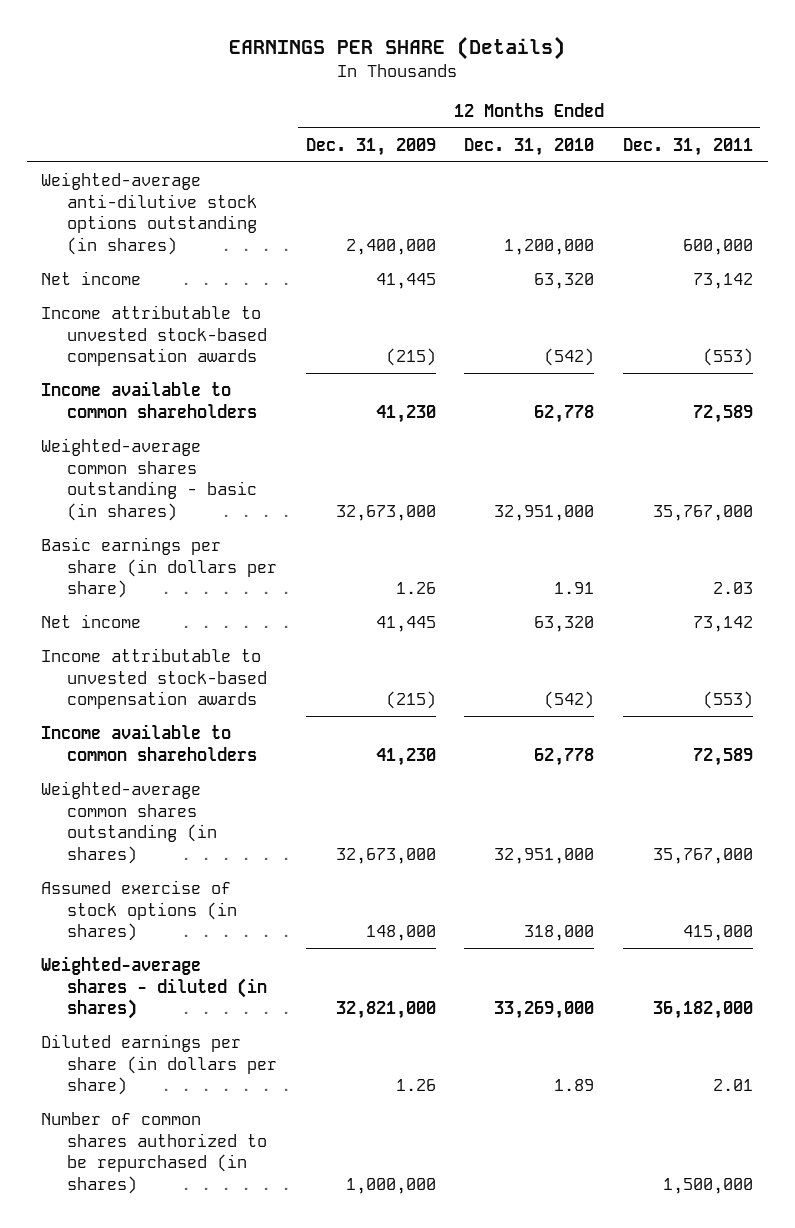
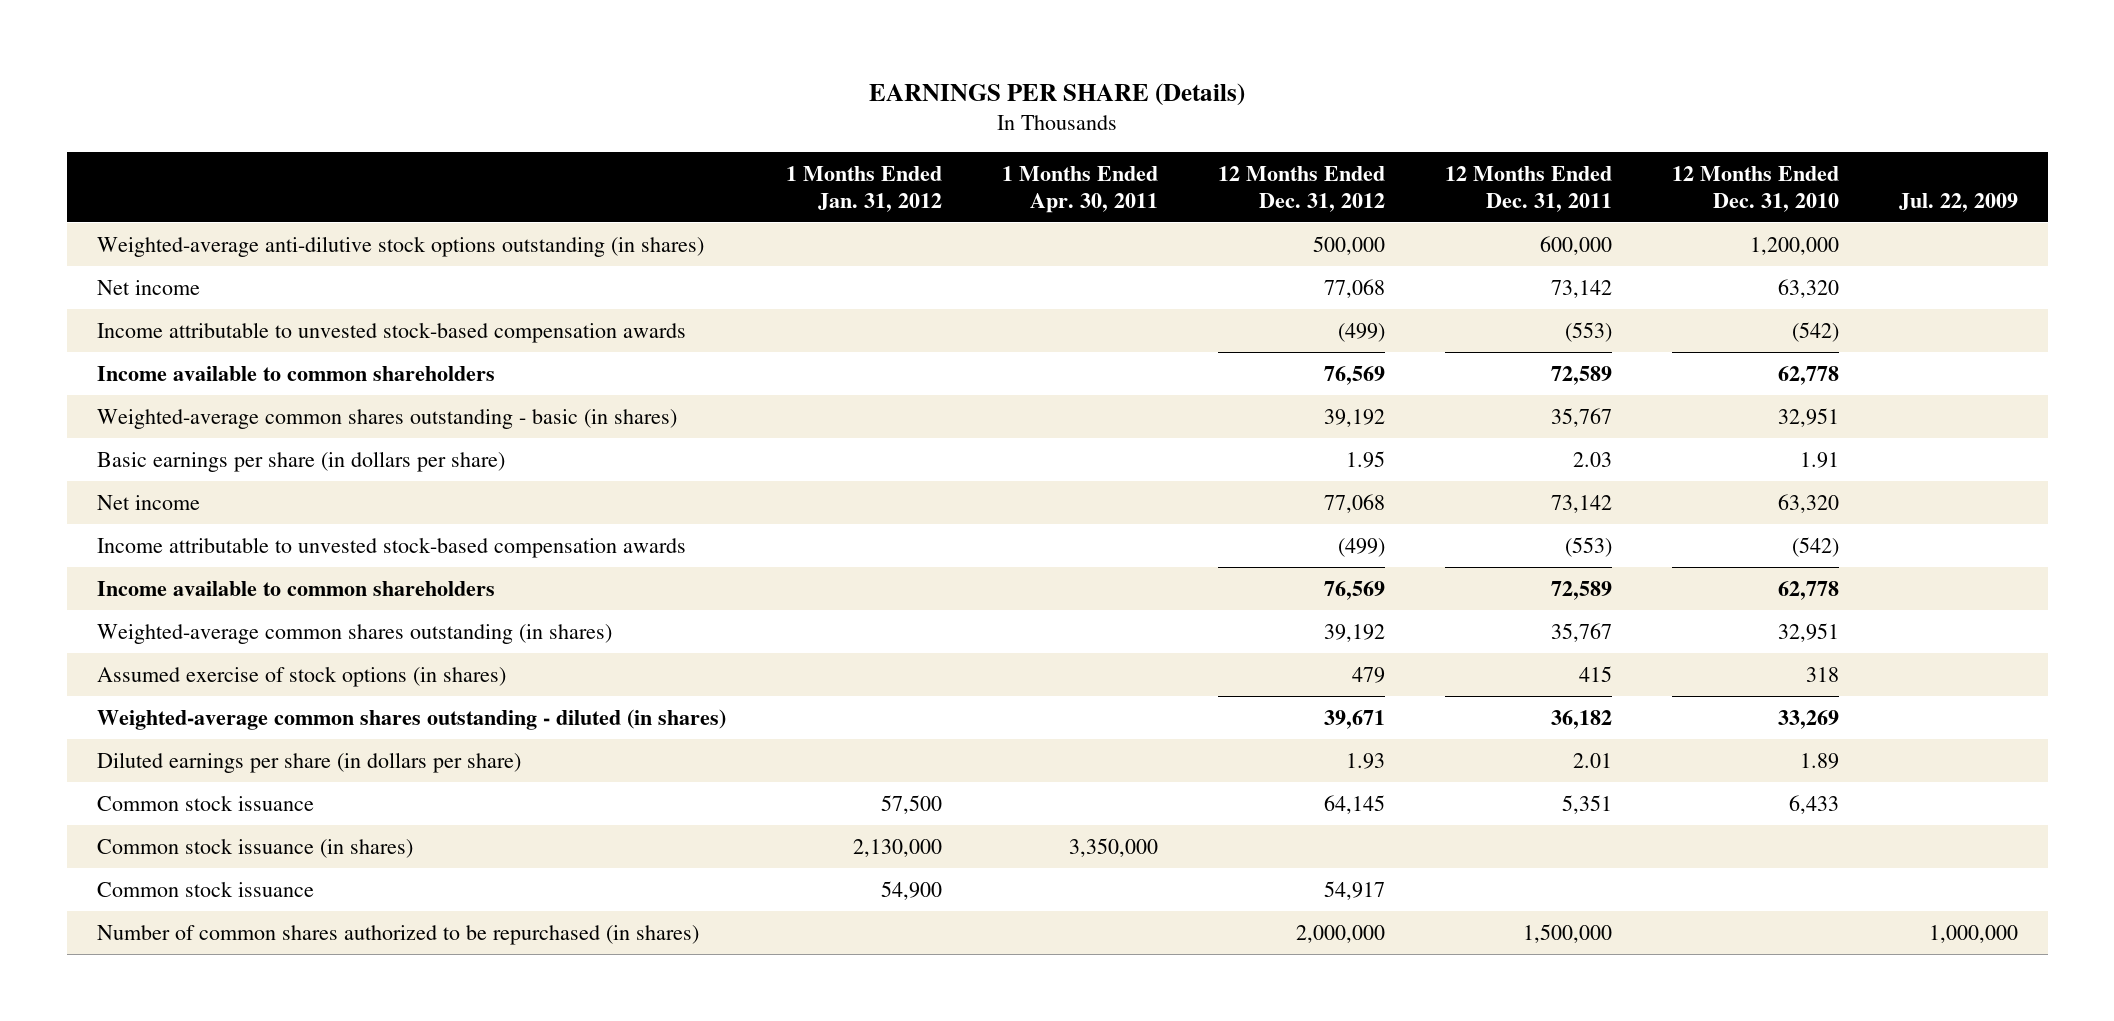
- | 12 Months Ended Dec. 31, 2009 | 12 Months Ended Dec. 31, 2010 | 12 Months Ended Dec. 31, 2011
+ | 1 Months Ended Jan. 31, 2012 | 1 Months Ended Apr. 30, 2011 | 12 Months Ended Dec. 31, 2012 | 12 Months Ended Dec. 31, 2011 | 12 Months Ended Dec. 31, 2010 | Jul. 22, 2009
- Weighted-average common shares outstanding - basic (in shares) | 32,673,000 | 32,951,000 | 35,767,000
+ Weighted-average common shares outstanding - basic (in shares) | | | 39,192 | 35,767 | 32,951 |
- Weighted-average common shares outstanding (in shares) | 32,673,000 | 32,951,000 | 35,767,000
- Assumed exercise of stock options (in shares) | 148,000 | 318,000 | 415,000
- Weighted-average shares - diluted (in shares) | 32,821,000 | 33,269,000 | 36,182,000
+ Weighted-average common shares outstanding (in shares) | | | 39,192 | 35,767 | 32,951 |
+ Assumed exercise of stock options (in shares) | | | 479 | 415 | 318 |
+ Weighted-average common shares outstanding - diluted (in shares) | | | 39,671 | 36,182 | 33,269 |
+ Common stock issuance | 57,500 | | 64,145 | 5,351 | 6,433 |
+ Common stock issuance (in shares) | 2,130,000 | 3,350,000 | | | |
+ Common stock issuance | 54,900 | | 54,917 | | |

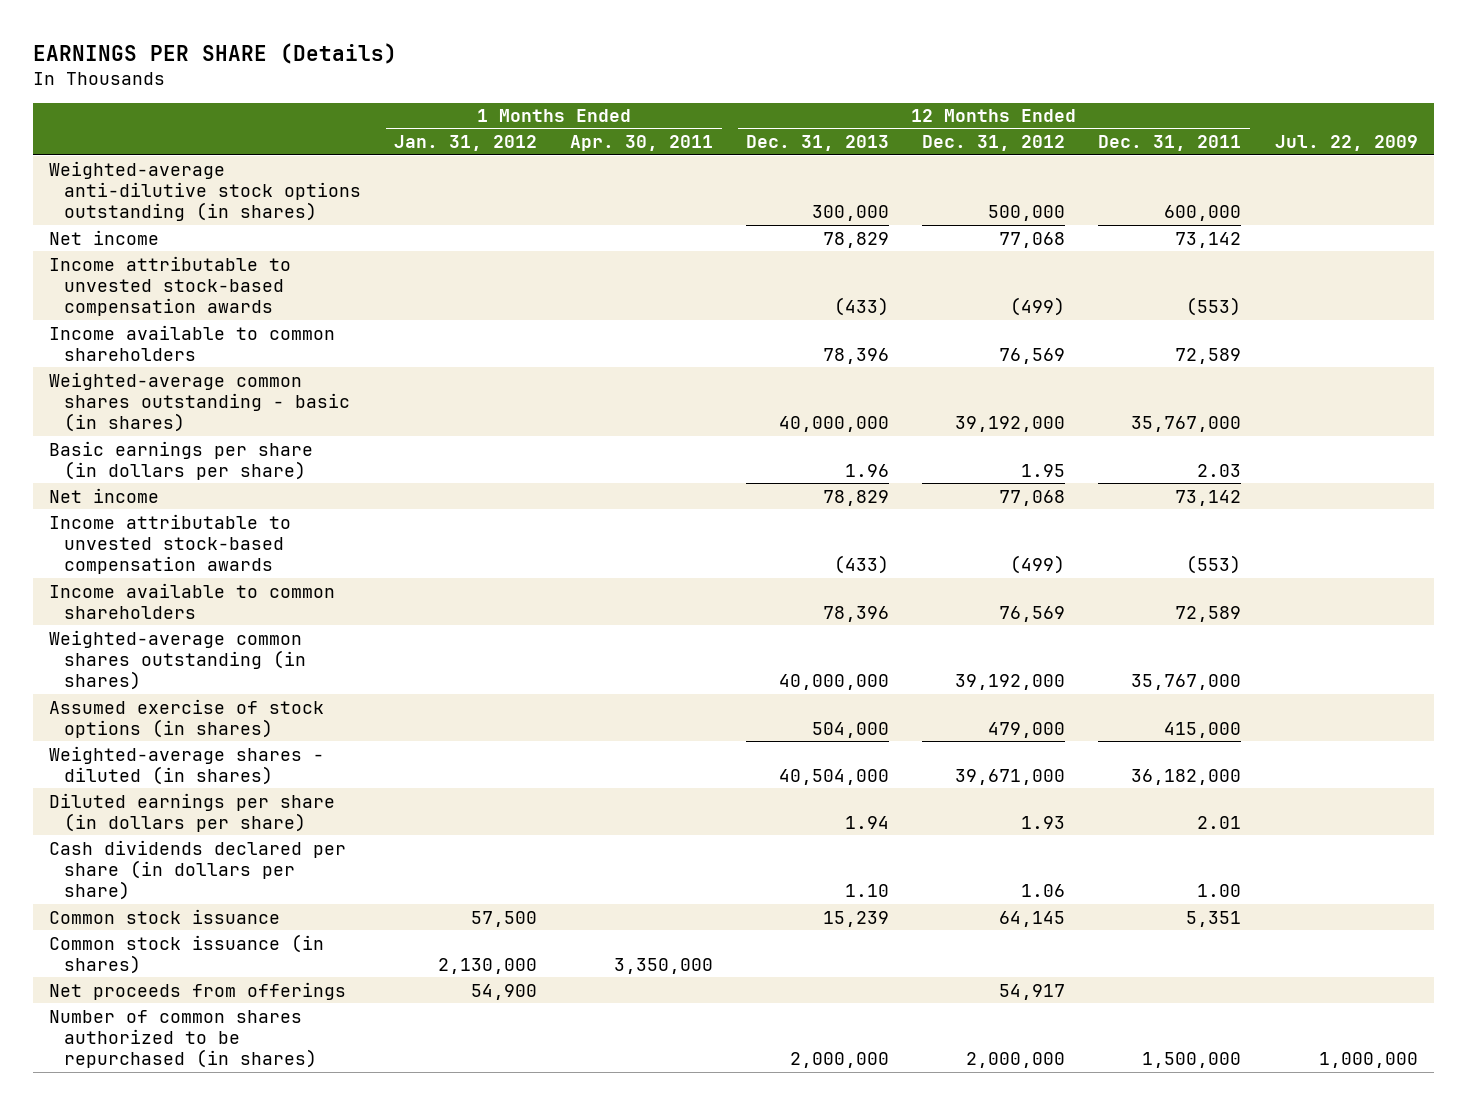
- | 1 Months Ended Jan. 31, 2012 | 1 Months Ended Apr. 30, 2011 | 12 Months Ended Dec. 31, 2012 | 12 Months Ended Dec. 31, 2011 | 12 Months Ended Dec. 31, 2010 | Jul. 22, 2009
+ | 1 Months Ended Jan. 31, 2012 | 1 Months Ended Apr. 30, 2011 | 12 Months Ended Dec. 31, 2013 | 12 Months Ended Dec. 31, 2012 | 12 Months Ended Dec. 31, 2011 | Jul. 22, 2009
- Weighted-average common shares outstanding - basic (in shares) | | | 39,192 | 35,767 | 32,951 |
+ Weighted-average common shares outstanding - basic (in shares) | | | 40,000,000 | 39,192,000 | 35,767,000 |
- Weighted-average common shares outstanding (in shares) | | | 39,192 | 35,767 | 32,951 |
- Assumed exercise of stock options (in shares) | | | 479 | 415 | 318 |
- Weighted-average common shares outstanding - diluted (in shares) | | | 39,671 | 36,182 | 33,269 |
+ Weighted-average common shares outstanding (in shares) | | | 40,000,000 | 39,192,000 | 35,767,000 |
+ Assumed exercise of stock options (in shares) | | | 504,000 | 479,000 | 415,000 |
+ Weighted-average shares - diluted (in shares) | | | 40,504,000 | 39,671,000 | 36,182,000 |
+ Cash dividends declared per share (in dollars per share) | | | 1.10 | 1.06 | 1.00 |
- Common stock issuance | 54,900 | | 54,917 | | |
+ Net proceeds from offerings | 54,900 | | | 54,917 | |

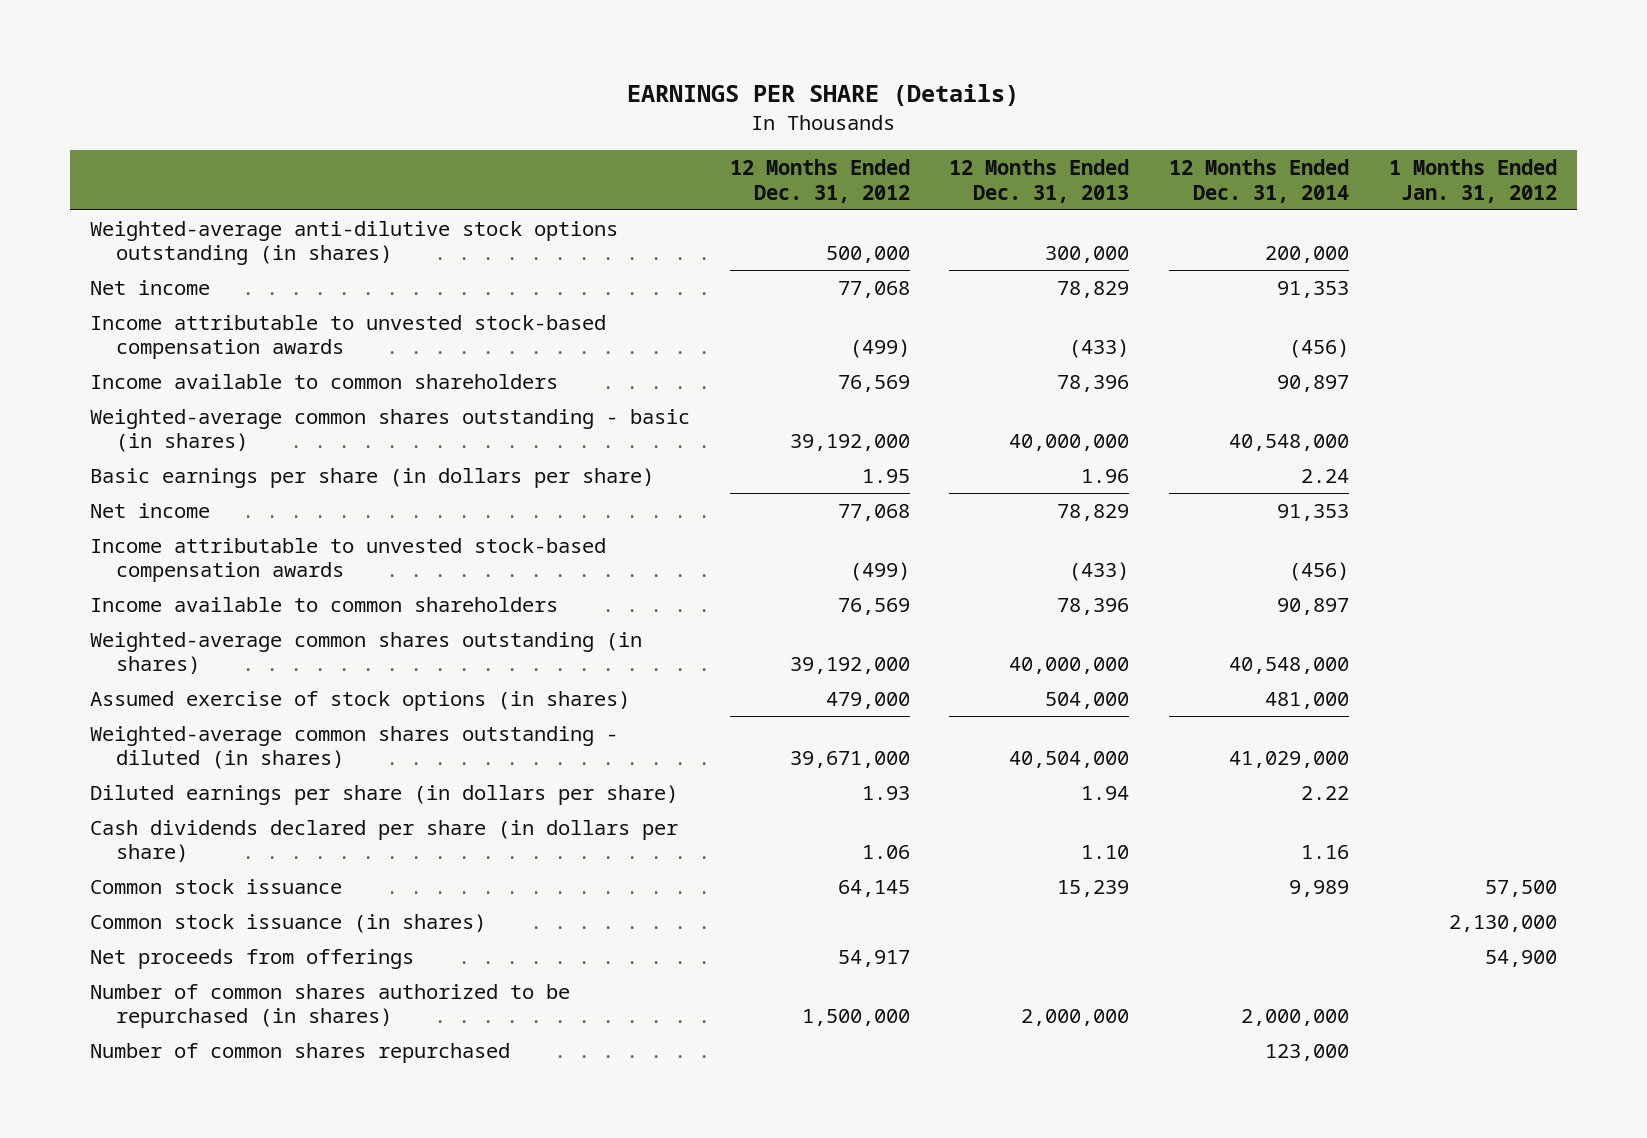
- | 1 Months Ended Jan. 31, 2012 | 1 Months Ended Apr. 30, 2011 | 12 Months Ended Dec. 31, 2013 | 12 Months Ended Dec. 31, 2012 | 12 Months Ended Dec. 31, 2011 | Jul. 22, 2009
+ | 12 Months Ended Dec. 31, 2012 | 12 Months Ended Dec. 31, 2013 | 12 Months Ended Dec. 31, 2014 | 1 Months Ended Jan. 31, 2012
- Weighted-average shares - diluted (in shares) | | | 40,504,000 | 39,671,000 | 36,182,000 |
+ Weighted-average common shares outstanding - diluted (in shares) | 39,671,000 | 40,504,000 | 41,029,000 |
- Number of common shares authorized to be repurchased (in shares) | | | 2,000,000 | 2,000,000 | 1,500,000 | 1,000,000
+ Number of common shares authorized to be repurchased (in shares) | 1,500,000 | 2,000,000 | 2,000,000 |
+ Number of common shares repurchased | | | 123,000 |

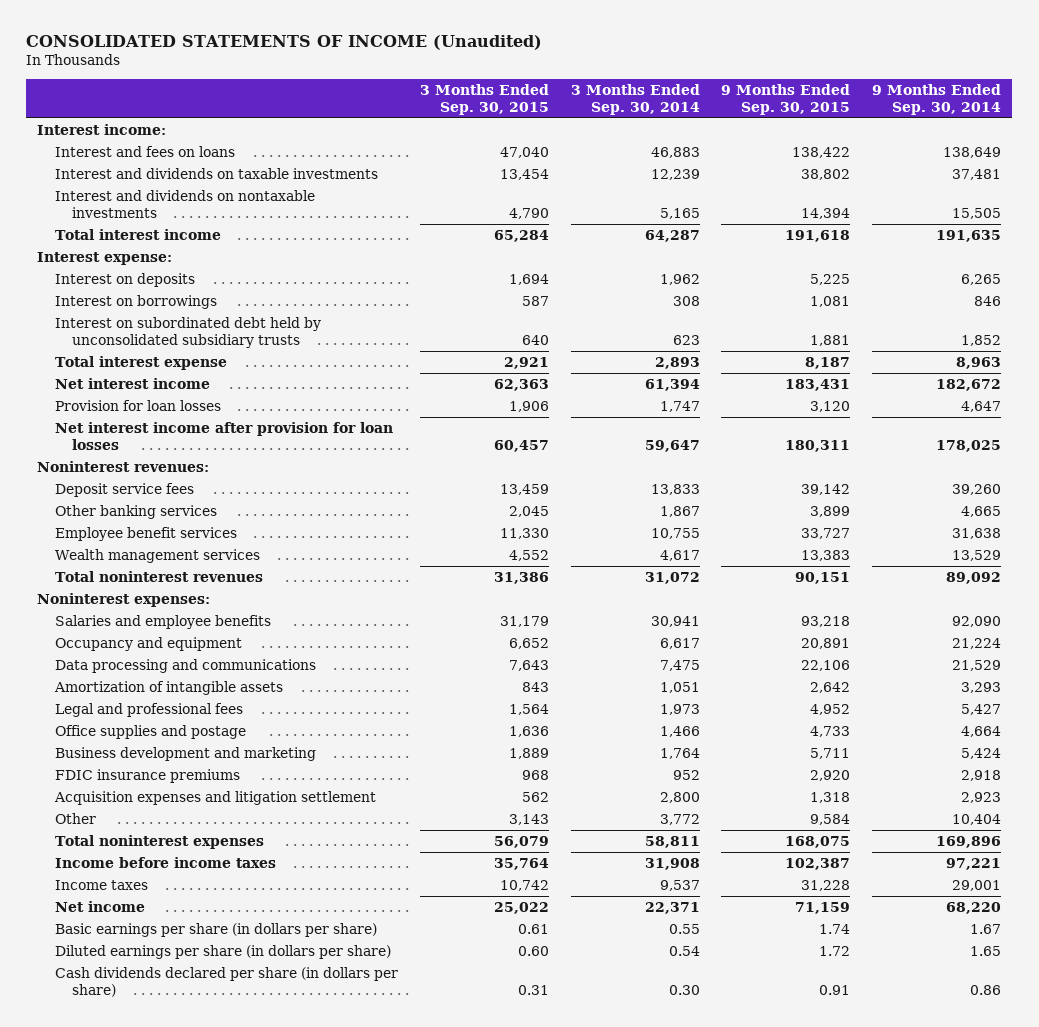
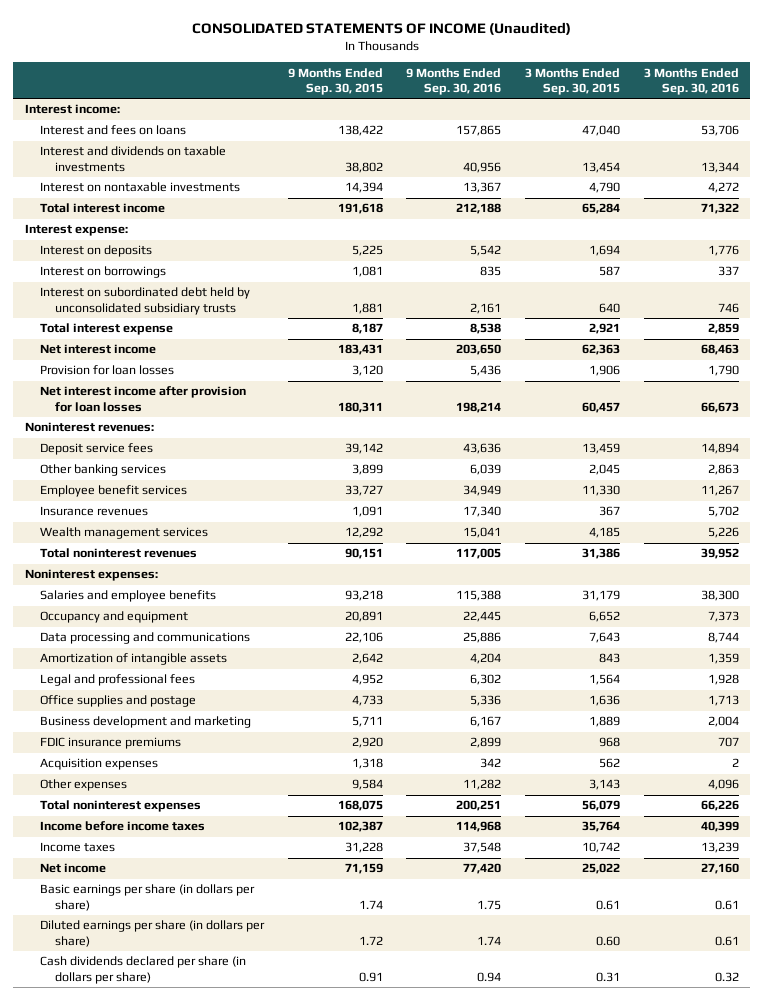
- | 3 Months Ended Sep. 30, 2015 | 3 Months Ended Sep. 30, 2014 | 9 Months Ended Sep. 30, 2015 | 9 Months Ended Sep. 30, 2014
+ | 9 Months Ended Sep. 30, 2015 | 9 Months Ended Sep. 30, 2016 | 3 Months Ended Sep. 30, 2015 | 3 Months Ended Sep. 30, 2016
- Interest and dividends on nontaxable investments | 4,790 | 5,165 | 14,394 | 15,505
+ Interest on nontaxable investments | 14,394 | 13,367 | 4,790 | 4,272
- Wealth management services | 4,552 | 4,617 | 13,383 | 13,529
+ Insurance revenues | 1,091 | 17,340 | 367 | 5,702
+ Wealth management services | 12,292 | 15,041 | 4,185 | 5,226
- Acquisition expenses and litigation settlement | 562 | 2,800 | 1,318 | 2,923
- Other | 3,143 | 3,772 | 9,584 | 10,404
+ Acquisition expenses | 1,318 | 342 | 562 | 2
+ Other expenses | 9,584 | 11,282 | 3,143 | 4,096

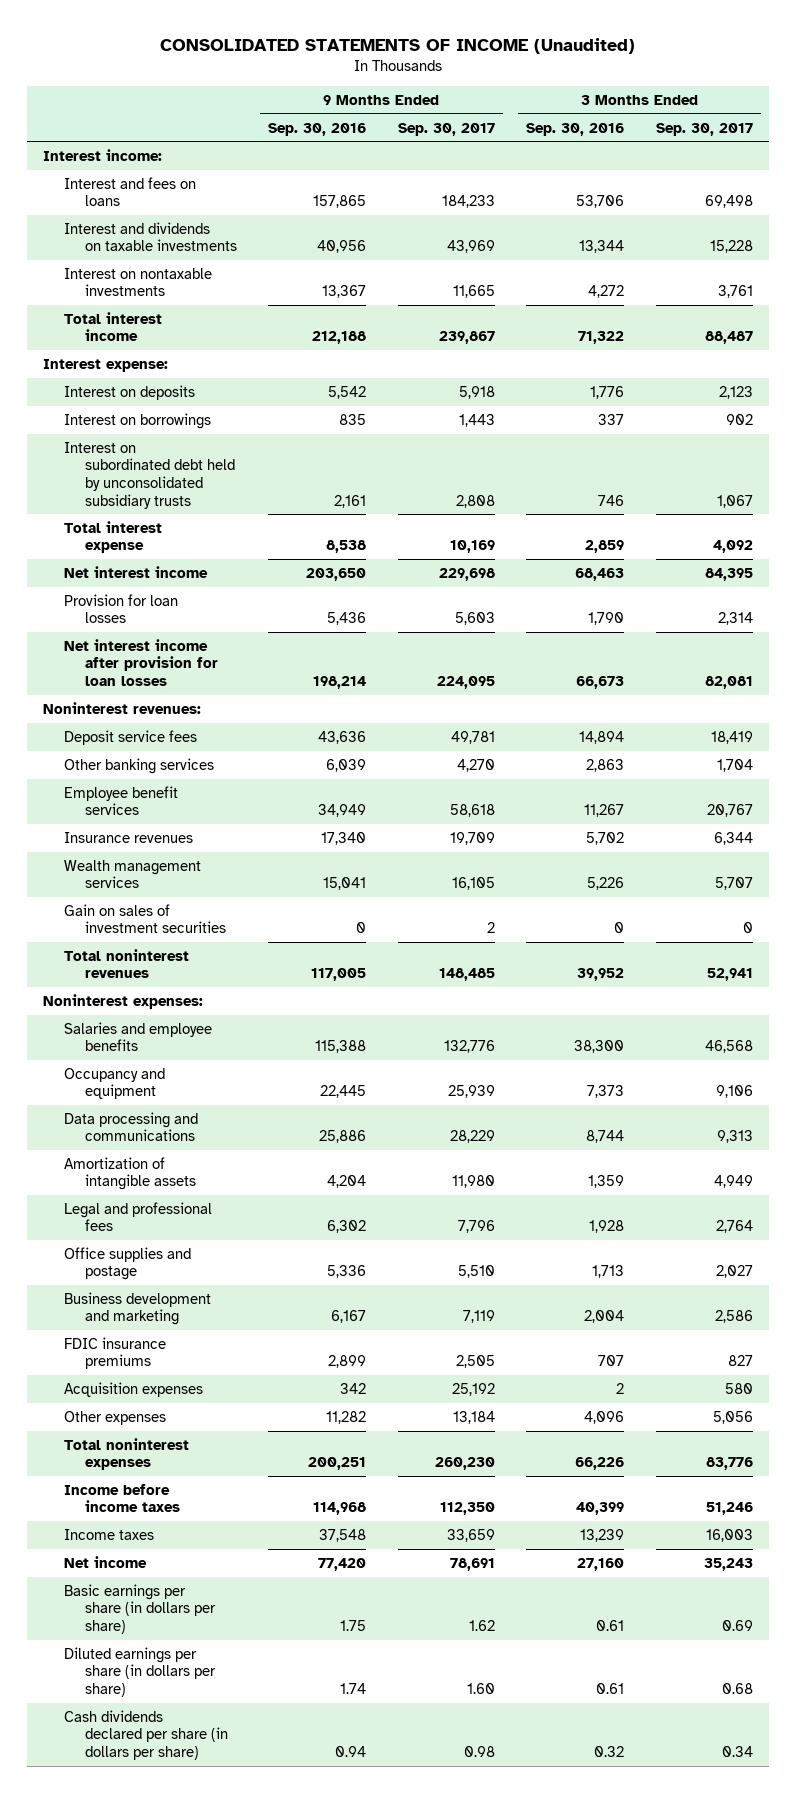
- | 9 Months Ended Sep. 30, 2015 | 9 Months Ended Sep. 30, 2016 | 3 Months Ended Sep. 30, 2015 | 3 Months Ended Sep. 30, 2016
+ | 9 Months Ended Sep. 30, 2016 | 9 Months Ended Sep. 30, 2017 | 3 Months Ended Sep. 30, 2016 | 3 Months Ended Sep. 30, 2017
+ Gain on sales of investment securities | 0 | 2 | 0 | 0

